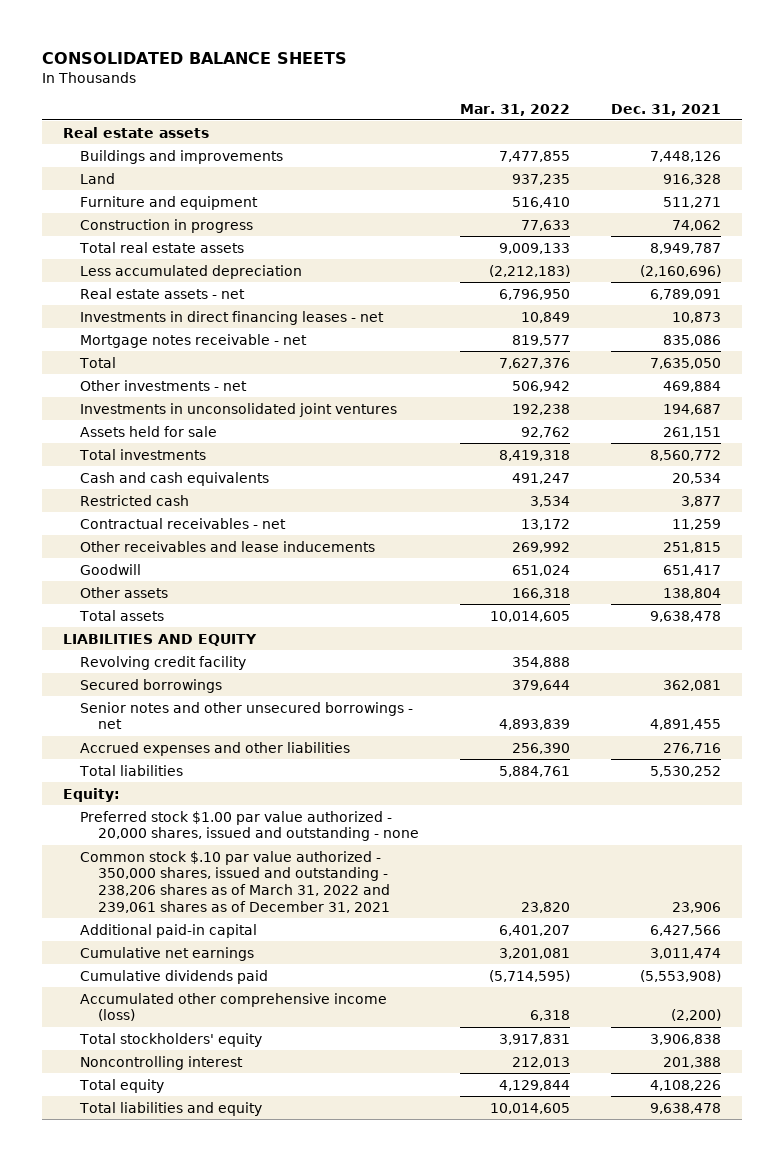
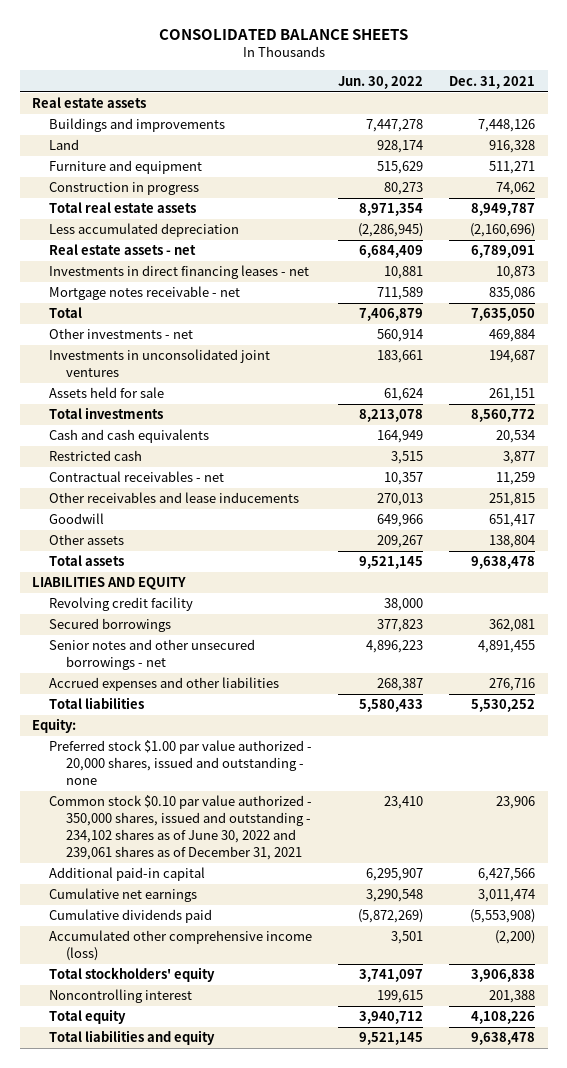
- | Mar. 31, 2022 | Dec. 31, 2021
+ | Jun. 30, 2022 | Dec. 31, 2021
- Common stock $.10 par value authorized - 350,000 shares, issued and outstanding - 238,206 shares as of March 31, 2022 and 239,061 shares as of December 31, 2021 | 23,820 | 23,906
+ Common stock $0.10 par value authorized - 350,000 shares, issued and outstanding - 234,102 shares as of June 30, 2022 and 239,061 shares as of December 31, 2021 | 23,410 | 23,906

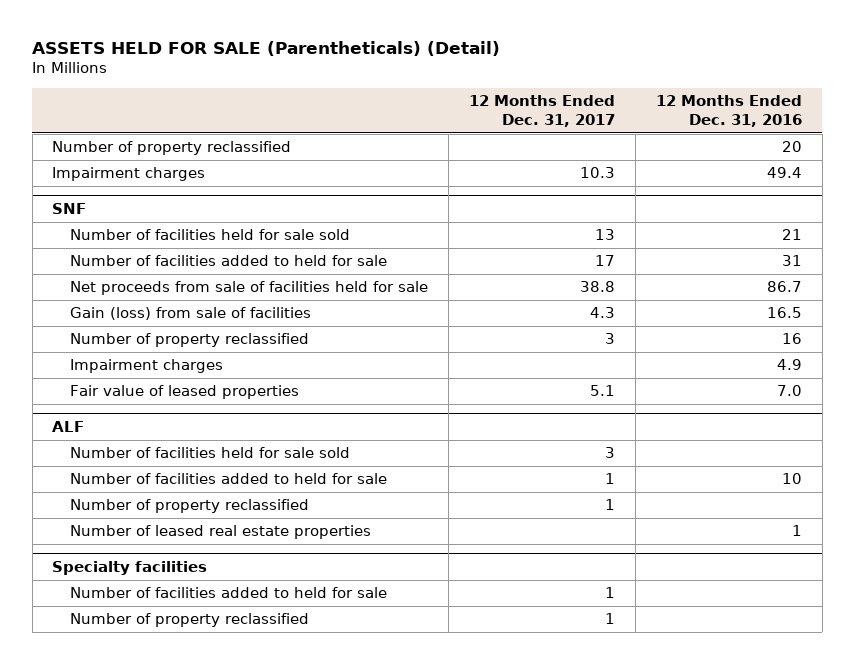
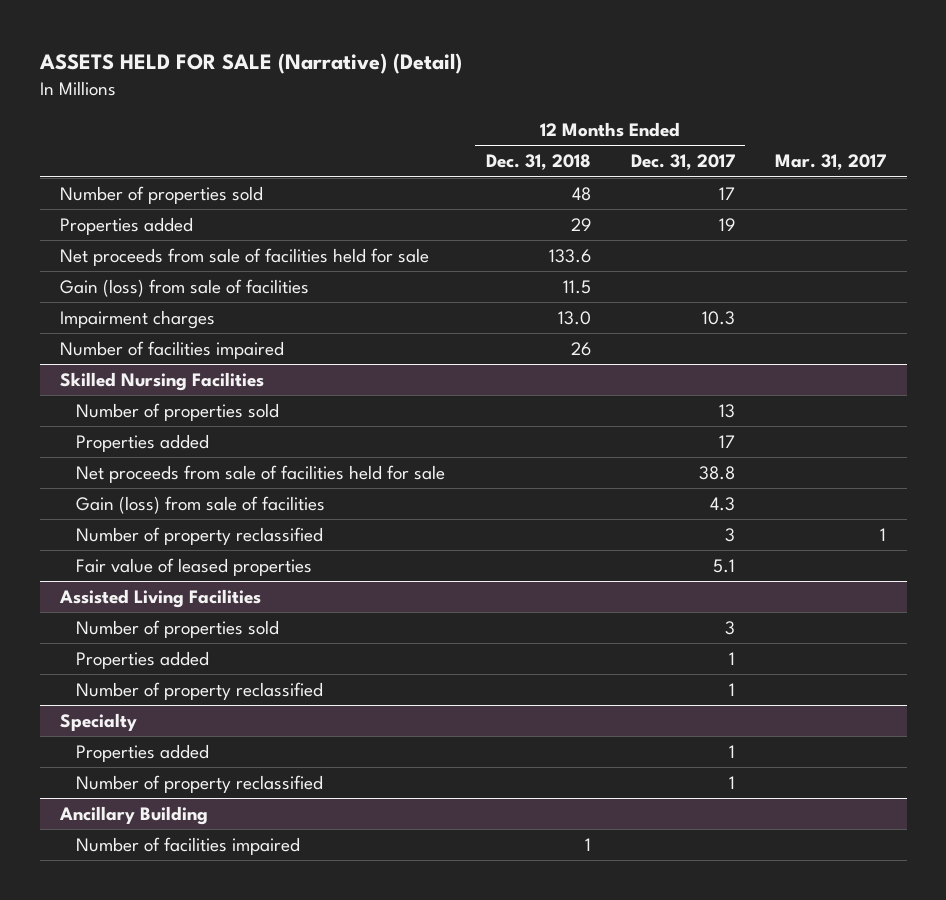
- ASSETS HELD FOR SALE (Parentheticals) (Detail)
+ ASSETS HELD FOR SALE (Narrative) (Detail)
- | 12 Months Ended Dec. 31, 2017 | 12 Months Ended Dec. 31, 2016
+ | 12 Months Ended Dec. 31, 2018 | 12 Months Ended Dec. 31, 2017 | Mar. 31, 2017
- Number of property reclassified | | 20
+ Number of properties sold | 48 | 17 |
+ Properties added | 29 | 19 |
+ Net proceeds from sale of facilities held for sale | 133.6 | |
+ Gain (loss) from sale of facilities | 11.5 | |
- SNF
- Number of facilities held for sale sold | 13 | 21
- Number of facilities added to held for sale | 17 | 31
+ Number of facilities impaired | 26 | |
+ Skilled Nursing Facilities
+ Number of properties sold | | 13 |
+ Properties added | | 17 |
- Impairment charges | | 4.9
- ALF
- Number of facilities held for sale sold | 3 |
- Number of facilities added to held for sale | 1 | 10
+ Assisted Living Facilities
+ Number of properties sold | | 3 |
+ Properties added | | 1 |
- Number of leased real estate properties | | 1
- Specialty facilities
- Number of facilities added to held for sale | 1 |
+ Specialty
+ Properties added | | 1 |
+ Ancillary Building
+ Number of facilities impaired | 1 | |

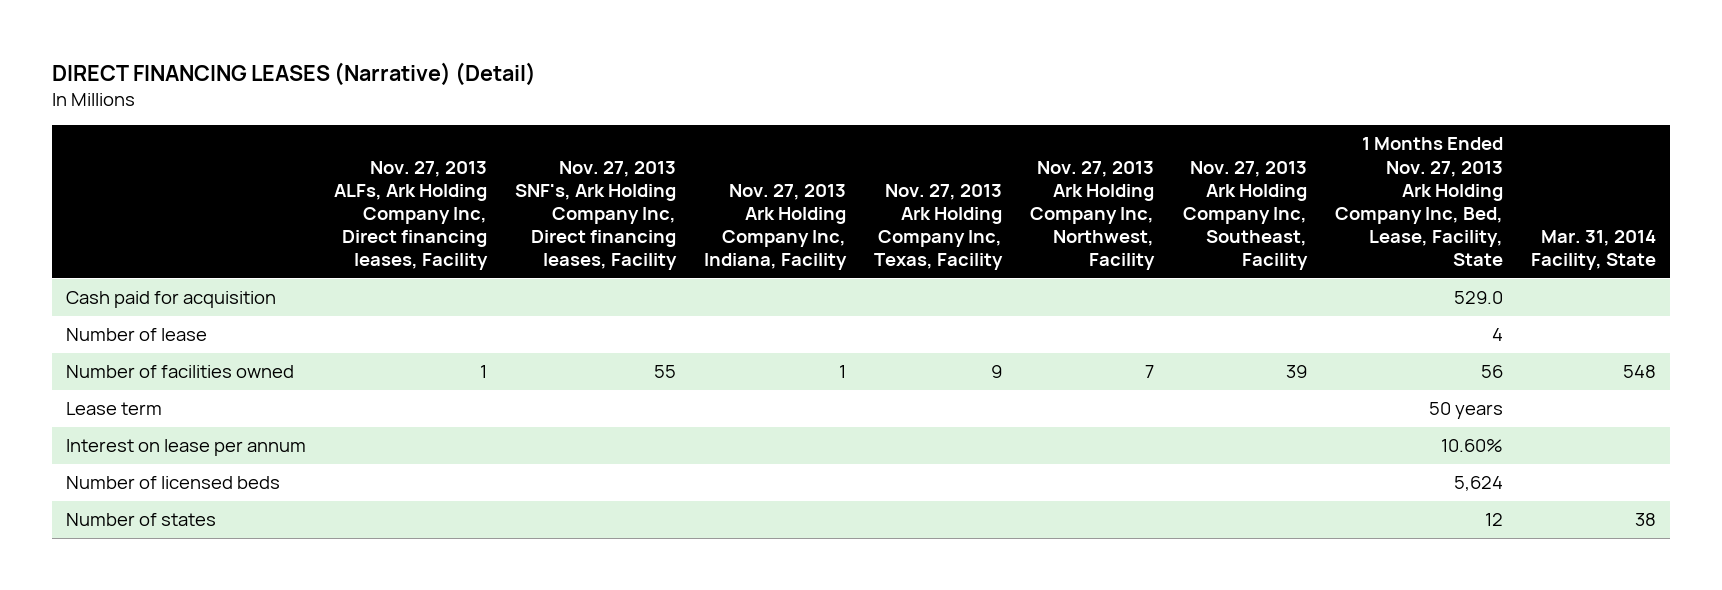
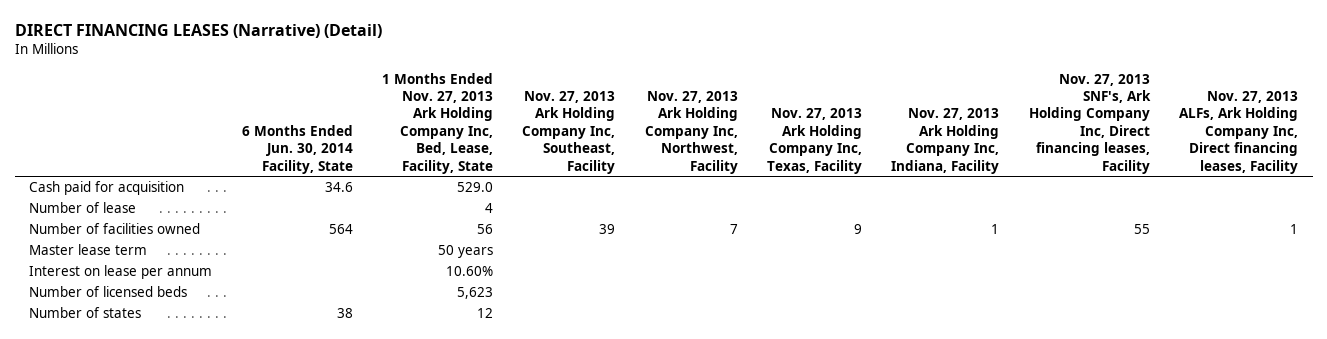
- | Nov. 27, 2013 ALFs, Ark Holding Company Inc, Direct financing leases, Facility | Nov. 27, 2013 SNF's, Ark Holding Company Inc, Direct financing leases, Facility | Nov. 27, 2013 Ark Holding Company Inc, Indiana, Facility | Nov. 27, 2013 Ark Holding Company Inc, Texas, Facility | Nov. 27, 2013 Ark Holding Company Inc, Northwest, Facility | Nov. 27, 2013 Ark Holding Company Inc, Southeast, Facility | 1 Months Ended Nov. 27, 2013 Ark Holding Company Inc, Bed, Lease, Facility, State | Mar. 31, 2014 Facility, State
+ | 6 Months Ended Jun. 30, 2014 Facility, State | 1 Months Ended Nov. 27, 2013 Ark Holding Company Inc, Bed, Lease, Facility, State | Nov. 27, 2013 Ark Holding Company Inc, Southeast, Facility | Nov. 27, 2013 Ark Holding Company Inc, Northwest, Facility | Nov. 27, 2013 Ark Holding Company Inc, Texas, Facility | Nov. 27, 2013 Ark Holding Company Inc, Indiana, Facility | Nov. 27, 2013 SNF's, Ark Holding Company Inc, Direct financing leases, Facility | Nov. 27, 2013 ALFs, Ark Holding Company Inc, Direct financing leases, Facility
- Lease term | | | | | | | 50 years |
+ Master lease term | | 50 years | | | | | |
- Number of licensed beds | | | | | | | 5,624 |
+ Number of licensed beds | | 5,623 | | | | | |

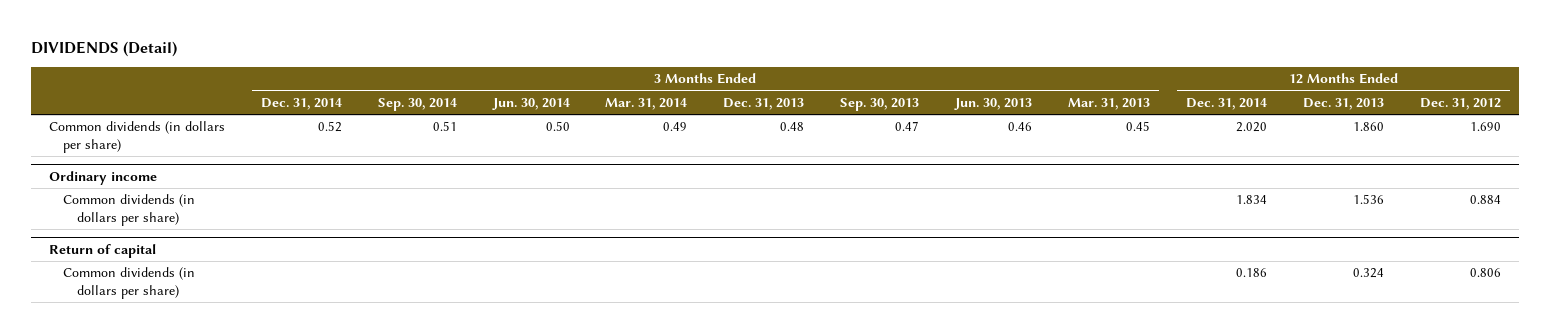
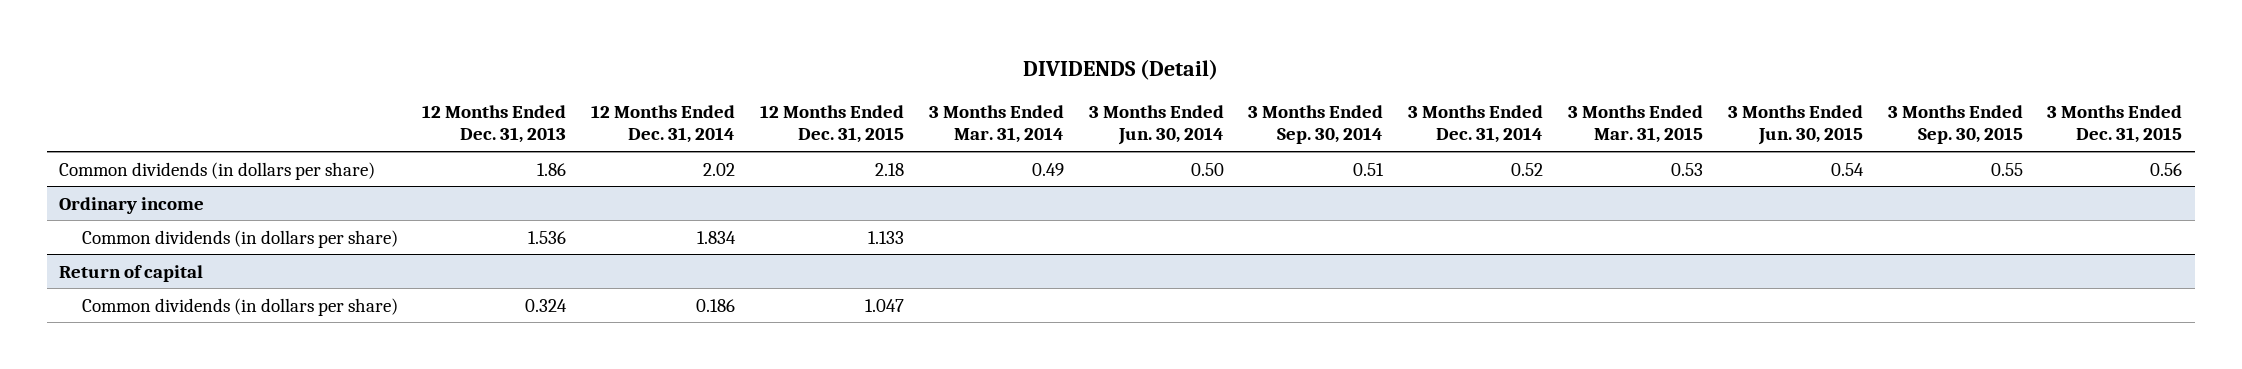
- | 3 Months Ended Dec. 31, 2014 | 3 Months Ended Sep. 30, 2014 | 3 Months Ended Jun. 30, 2014 | 3 Months Ended Mar. 31, 2014 | 3 Months Ended Dec. 31, 2013 | 3 Months Ended Sep. 30, 2013 | 3 Months Ended Jun. 30, 2013 | 3 Months Ended Mar. 31, 2013 | 12 Months Ended Dec. 31, 2014 | 12 Months Ended Dec. 31, 2013 | 12 Months Ended Dec. 31, 2012
+ | 12 Months Ended Dec. 31, 2013 | 12 Months Ended Dec. 31, 2014 | 12 Months Ended Dec. 31, 2015 | 3 Months Ended Mar. 31, 2014 | 3 Months Ended Jun. 30, 2014 | 3 Months Ended Sep. 30, 2014 | 3 Months Ended Dec. 31, 2014 | 3 Months Ended Mar. 31, 2015 | 3 Months Ended Jun. 30, 2015 | 3 Months Ended Sep. 30, 2015 | 3 Months Ended Dec. 31, 2015
- Common dividends (in dollars per share) | 0.52 | 0.51 | 0.50 | 0.49 | 0.48 | 0.47 | 0.46 | 0.45 | 2.020 | 1.860 | 1.690
+ Common dividends (in dollars per share) | 1.86 | 2.02 | 2.18 | 0.49 | 0.50 | 0.51 | 0.52 | 0.53 | 0.54 | 0.55 | 0.56

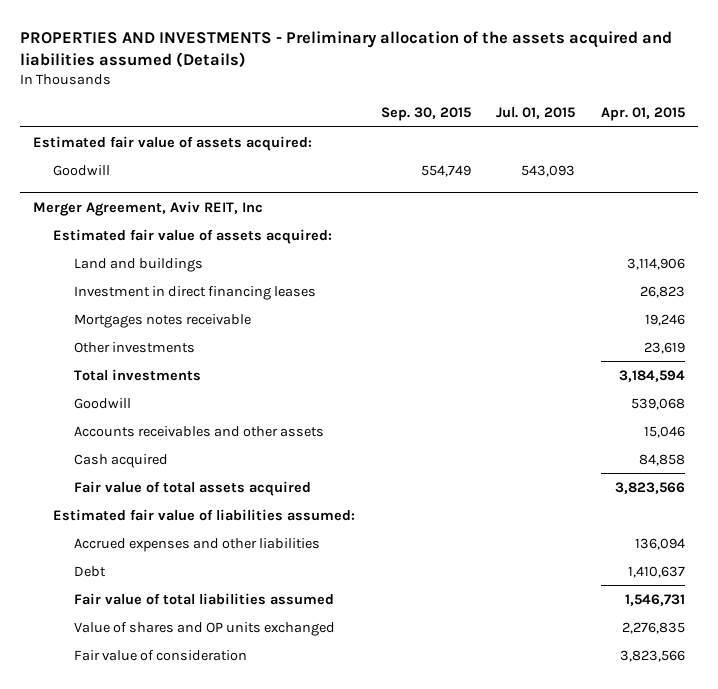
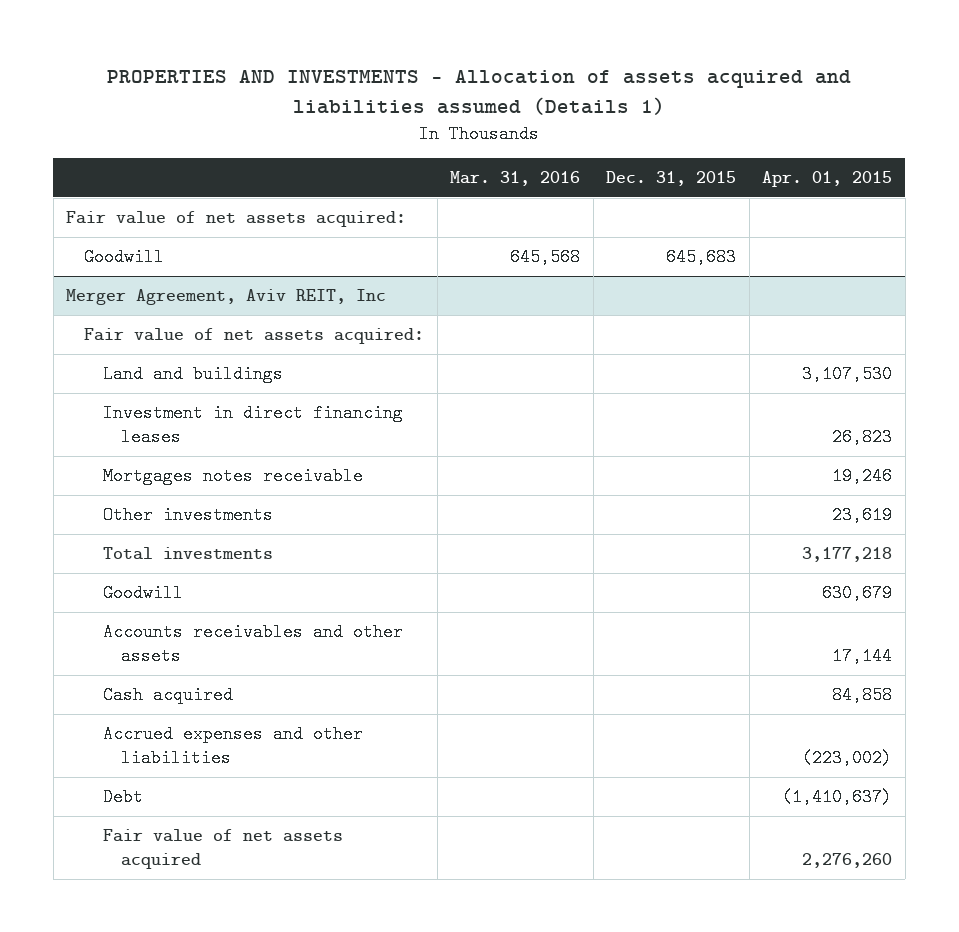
- PROPERTIES AND INVESTMENTS - Preliminary allocation of the assets acquired and liabilities assumed (Details)
+ PROPERTIES AND INVESTMENTS - Allocation of assets acquired and liabilities assumed (Details 1)
- | Sep. 30, 2015 | Jul. 01, 2015 | Apr. 01, 2015
+ | Mar. 31, 2016 | Dec. 31, 2015 | Apr. 01, 2015
- Estimated fair value of assets acquired:
+ Fair value of net assets acquired:
@ Merger Agreement, Aviv REIT, Inc
- Estimated fair value of assets acquired:
- Land and buildings | | | 3,114,906
+ Fair value of net assets acquired:
+ Land and buildings | | | 3,107,530
- Total investments | | | 3,184,594
- Goodwill | | | 539,068
- Accounts receivables and other assets | | | 15,046
+ Total investments | | | 3,177,218
+ Goodwill | | | 630,679
+ Accounts receivables and other assets | | | 17,144
- Fair value of total assets acquired | | | 3,823,566
- Estimated fair value of liabilities assumed:
- Accrued expenses and other liabilities | | | 136,094
- Debt | | | 1,410,637
- Fair value of total liabilities assumed | | | 1,546,731
- Value of shares and OP units exchanged | | | 2,276,835
- Fair value of consideration | | | 3,823,566
+ Accrued expenses and other liabilities | | | (223,002)
+ Debt | | | (1,410,637)
+ Fair value of net assets acquired | | | 2,276,260

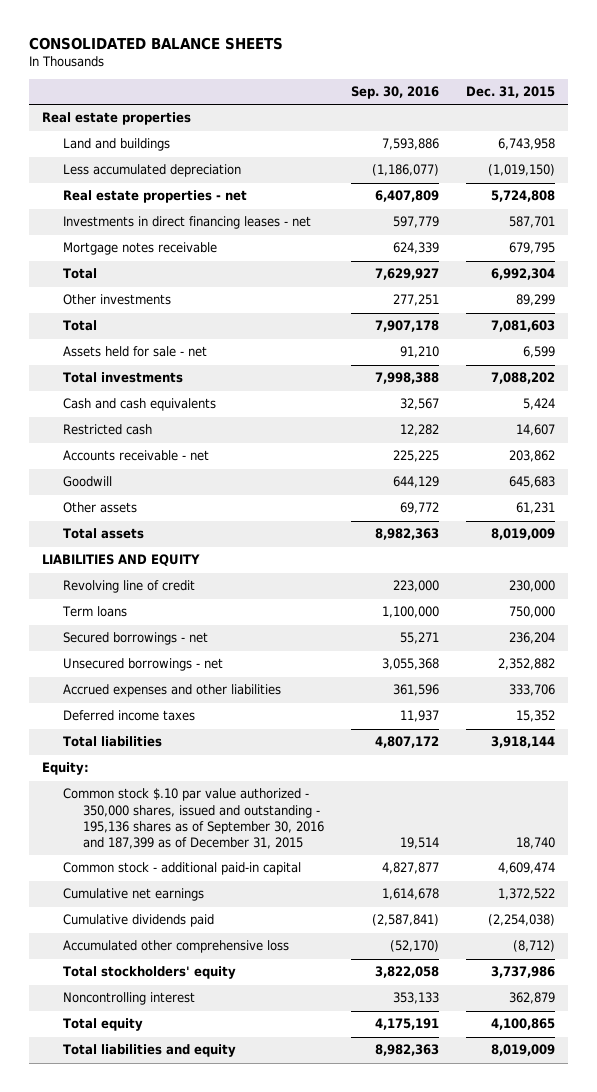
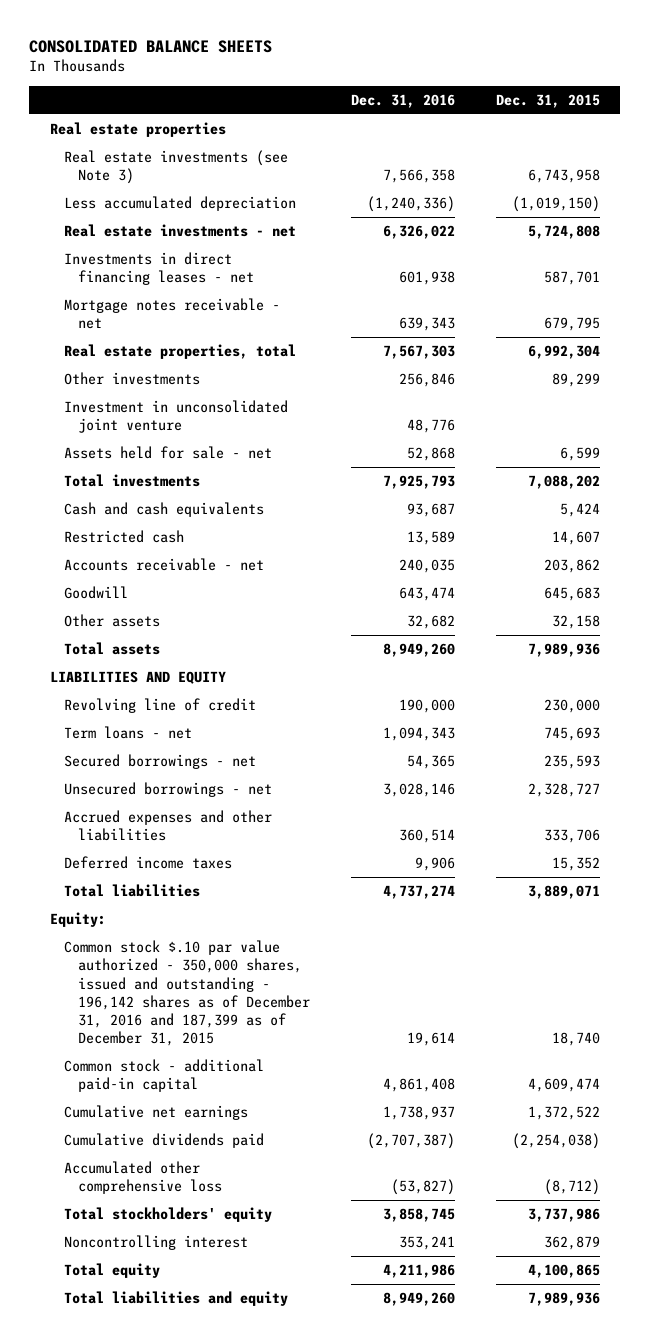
- | Sep. 30, 2016 | Dec. 31, 2015
+ | Dec. 31, 2016 | Dec. 31, 2015
- Land and buildings | 7,593,886 | 6,743,958
+ Real estate investments (see Note 3) | 7,566,358 | 6,743,958
- Real estate properties - net | 6,407,809 | 5,724,808
+ Real estate investments - net | 6,326,022 | 5,724,808
- Mortgage notes receivable | 624,339 | 679,795
- Total | 7,629,927 | 6,992,304
+ Mortgage notes receivable - net | 639,343 | 679,795
+ Real estate properties, total | 7,567,303 | 6,992,304
- Total | 7,907,178 | 7,081,603
+ Investment in unconsolidated joint venture | 48,776 |
- Other assets | 69,772 | 61,231
- Total assets | 8,982,363 | 8,019,009
+ Other assets | 32,682 | 32,158
+ Total assets | 8,949,260 | 7,989,936
- Term loans | 1,100,000 | 750,000
- Secured borrowings - net | 55,271 | 236,204
- Unsecured borrowings - net | 3,055,368 | 2,352,882
+ Term loans - net | 1,094,343 | 745,693
+ Secured borrowings - net | 54,365 | 235,593
+ Unsecured borrowings - net | 3,028,146 | 2,328,727
- Total liabilities | 4,807,172 | 3,918,144
+ Total liabilities | 4,737,274 | 3,889,071
- Common stock $.10 par value authorized - 350,000 shares, issued and outstanding - 195,136 shares as of September 30, 2016 and 187,399 as of December 31, 2015 | 19,514 | 18,740
+ Common stock $.10 par value authorized - 350,000 shares, issued and outstanding - 196,142 shares as of December 31, 2016 and 187,399 as of December 31, 2015 | 19,614 | 18,740
- Total liabilities and equity | 8,982,363 | 8,019,009
+ Total liabilities and equity | 8,949,260 | 7,989,936

